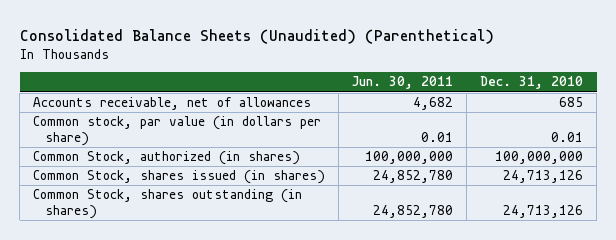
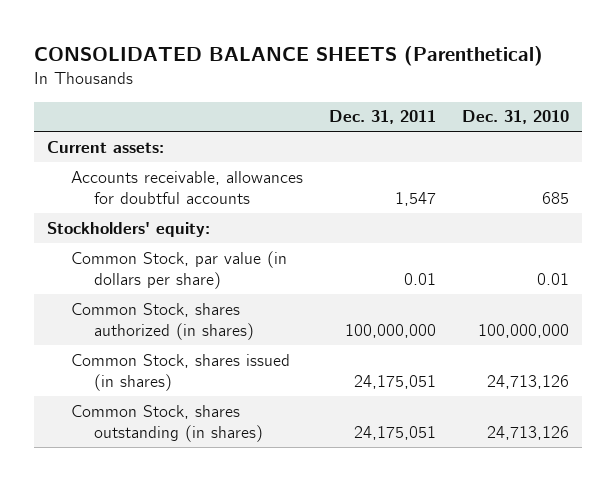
- Consolidated Balance Sheets (Unaudited) (Parenthetical)
+ CONSOLIDATED BALANCE SHEETS (Parenthetical)
- | Jun. 30, 2011 | Dec. 31, 2010
+ | Dec. 31, 2011 | Dec. 31, 2010
- Accounts receivable, net of allowances | 4,682 | 685
- Common stock, par value (in dollars per share) | 0.01 | 0.01
- Common Stock, authorized (in shares) | 100,000,000 | 100,000,000
+ Current assets:
+ Accounts receivable, allowances for doubtful accounts | 1,547 | 685
+ Stockholders' equity:
+ Common Stock, par value (in dollars per share) | 0.01 | 0.01
+ Common Stock, shares authorized (in shares) | 100,000,000 | 100,000,000

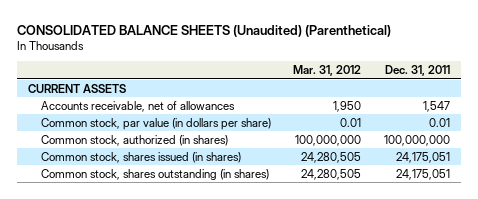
- CONSOLIDATED BALANCE SHEETS (Parenthetical)
+ CONSOLIDATED BALANCE SHEETS (Unaudited) (Parenthetical)
- | Dec. 31, 2011 | Dec. 31, 2010
+ | Mar. 31, 2012 | Dec. 31, 2011
- Current assets:
- Accounts receivable, allowances for doubtful accounts | 1,547 | 685
- Stockholders' equity:
- Common Stock, par value (in dollars per share) | 0.01 | 0.01
- Common Stock, shares authorized (in shares) | 100,000,000 | 100,000,000
- Common Stock, shares issued (in shares) | 24,175,051 | 24,713,126
- Common Stock, shares outstanding (in shares) | 24,175,051 | 24,713,126
+ CURRENT ASSETS
+ Accounts receivable, net of allowances | 1,950 | 1,547
+ Common stock, par value (in dollars per share) | 0.01 | 0.01
+ Common stock, authorized (in shares) | 100,000,000 | 100,000,000
+ Common stock, shares issued (in shares) | 24,280,505 | 24,175,051
+ Common stock, shares outstanding (in shares) | 24,280,505 | 24,175,051

